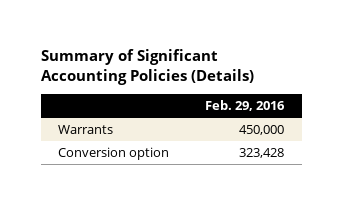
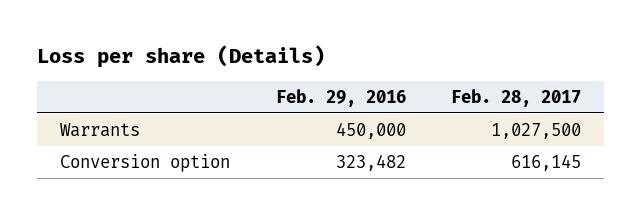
- Summary of Significant Accounting Policies (Details)
+ Loss per share (Details)
- | Feb. 29, 2016
+ | Feb. 29, 2016 | Feb. 28, 2017
- Conversion option | 323,428
+ Conversion option | 323,482 | 616,145

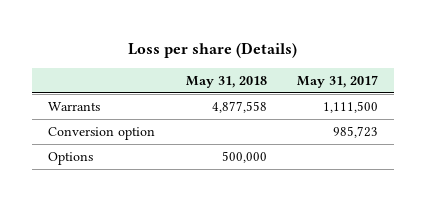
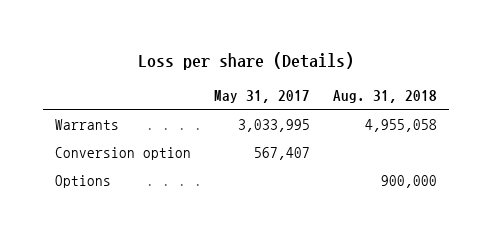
- | May 31, 2018 | May 31, 2017
+ | May 31, 2017 | Aug. 31, 2018
- Warrants | 4,877,558 | 1,111,500
- Conversion option | | 985,723
+ Warrants | 3,033,995 | 4,955,058
+ Conversion option | 567,407 |

